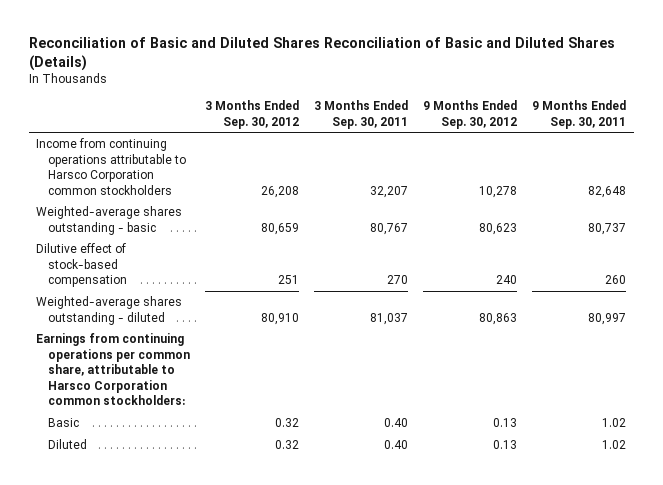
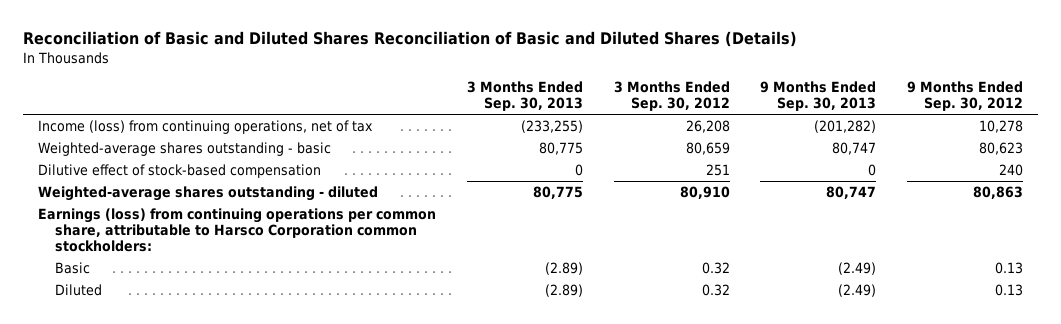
- | 3 Months Ended Sep. 30, 2012 | 3 Months Ended Sep. 30, 2011 | 9 Months Ended Sep. 30, 2012 | 9 Months Ended Sep. 30, 2011
+ | 3 Months Ended Sep. 30, 2013 | 3 Months Ended Sep. 30, 2012 | 9 Months Ended Sep. 30, 2013 | 9 Months Ended Sep. 30, 2012
- Income from continuing operations attributable to Harsco Corporation common stockholders | 26,208 | 32,207 | 10,278 | 82,648
+ Income (loss) from continuing operations, net of tax | (233,255) | 26,208 | (201,282) | 10,278
- Earnings from continuing operations per common share, attributable to Harsco Corporation common stockholders:
+ Earnings (loss) from continuing operations per common share, attributable to Harsco Corporation common stockholders:

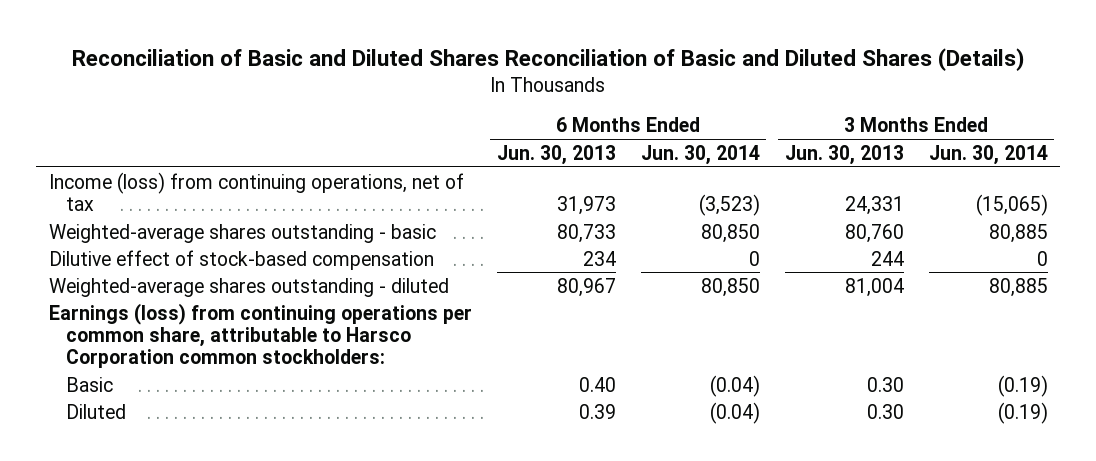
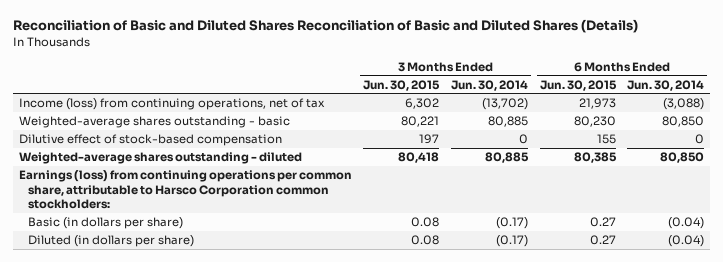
- | 6 Months Ended Jun. 30, 2013 | 6 Months Ended Jun. 30, 2014 | 3 Months Ended Jun. 30, 2013 | 3 Months Ended Jun. 30, 2014
+ | 3 Months Ended Jun. 30, 2015 | 3 Months Ended Jun. 30, 2014 | 6 Months Ended Jun. 30, 2015 | 6 Months Ended Jun. 30, 2014
- Income (loss) from continuing operations, net of tax | 31,973 | (3,523) | 24,331 | (15,065)
+ Income (loss) from continuing operations, net of tax | 6,302 | (13,702) | 21,973 | (3,088)
- Basic | 0.40 | (0.04) | 0.30 | (0.19)
- Diluted | 0.39 | (0.04) | 0.30 | (0.19)
+ Basic (in dollars per share) | 0.08 | (0.17) | 0.27 | (0.04)
+ Diluted (in dollars per share) | 0.08 | (0.17) | 0.27 | (0.04)

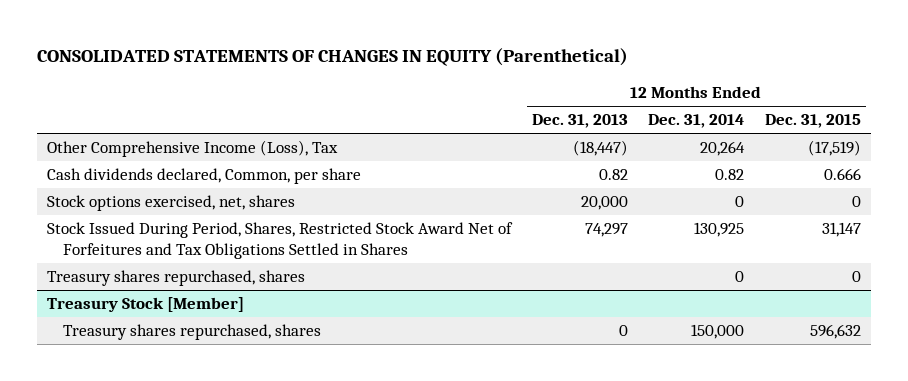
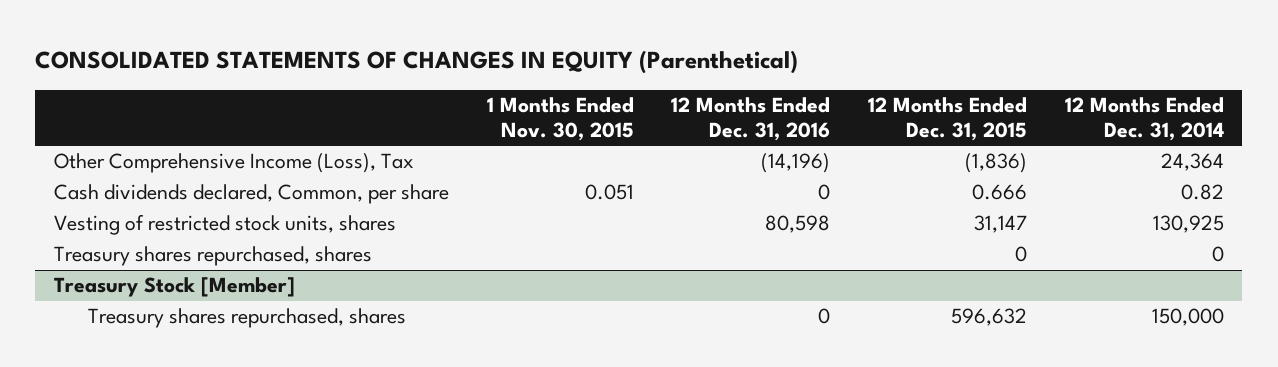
- | 12 Months Ended Dec. 31, 2013 | 12 Months Ended Dec. 31, 2014 | 12 Months Ended Dec. 31, 2015
+ | 1 Months Ended Nov. 30, 2015 | 12 Months Ended Dec. 31, 2016 | 12 Months Ended Dec. 31, 2015 | 12 Months Ended Dec. 31, 2014
- Other Comprehensive Income (Loss), Tax | (18,447) | 20,264 | (17,519)
+ Other Comprehensive Income (Loss), Tax | | (14,196) | (1,836) | 24,364
- Stock options exercised, net, shares | 20,000 | 0 | 0
- Stock Issued During Period, Shares, Restricted Stock Award Net of Forfeitures and Tax Obligations Settled in Shares | 74,297 | 130,925 | 31,147
+ Vesting of restricted stock units, shares | | 80,598 | 31,147 | 130,925

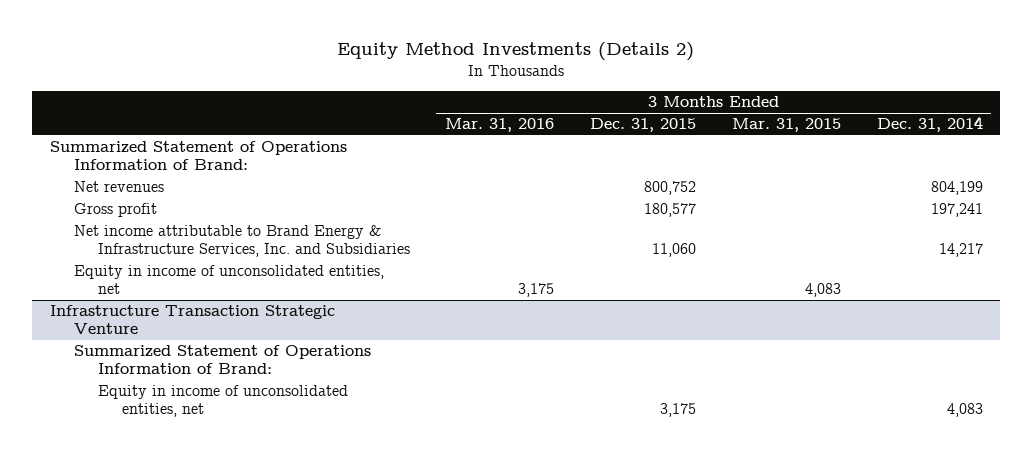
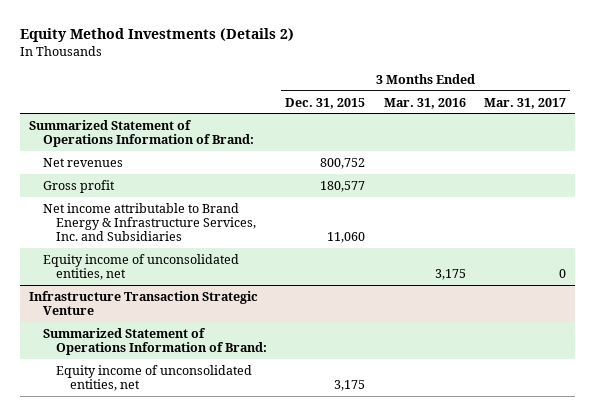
- | 3 Months Ended Mar. 31, 2016 | 3 Months Ended Dec. 31, 2015 | 3 Months Ended Mar. 31, 2015 | 3 Months Ended Dec. 31, 2014
+ | 3 Months Ended Dec. 31, 2015 | 3 Months Ended Mar. 31, 2016 | 3 Months Ended Mar. 31, 2017
- Equity in income of unconsolidated entities, net | 3,175 | | 4,083 |
+ Equity income of unconsolidated entities, net | | 3,175 | 0
@ Infrastructure Transaction Strategic Venture
- Equity in income of unconsolidated entities, net | | 3,175 | | 4,083
+ Equity income of unconsolidated entities, net | 3,175 | |

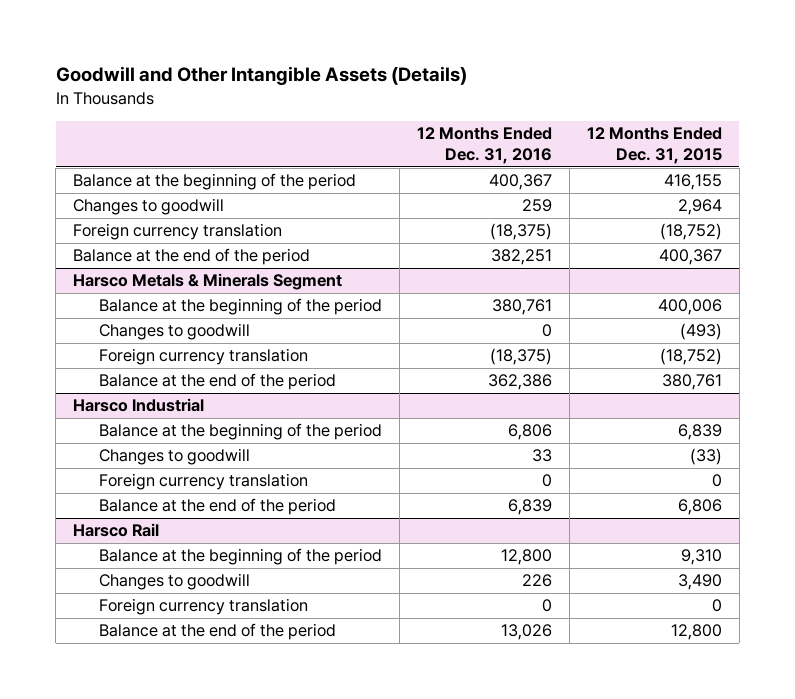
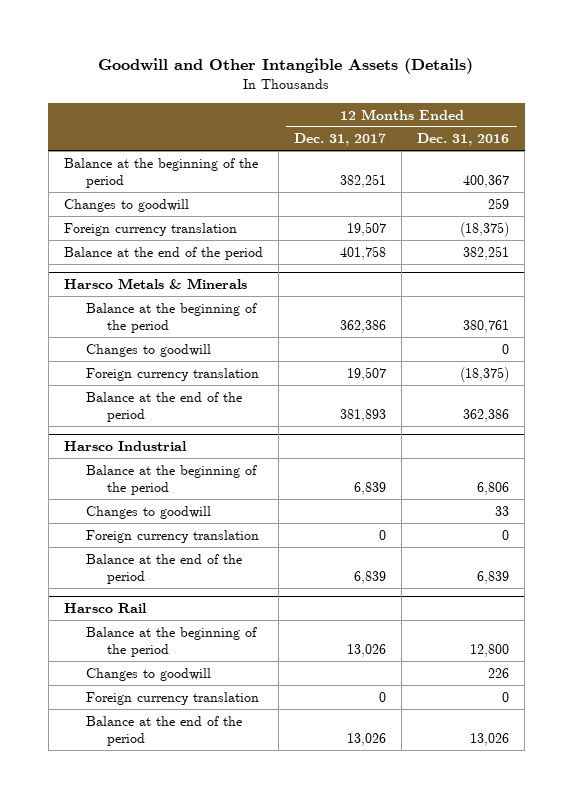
- | 12 Months Ended Dec. 31, 2016 | 12 Months Ended Dec. 31, 2015
+ | 12 Months Ended Dec. 31, 2017 | 12 Months Ended Dec. 31, 2016
- Harsco Metals & Minerals Segment
+ Harsco Metals & Minerals

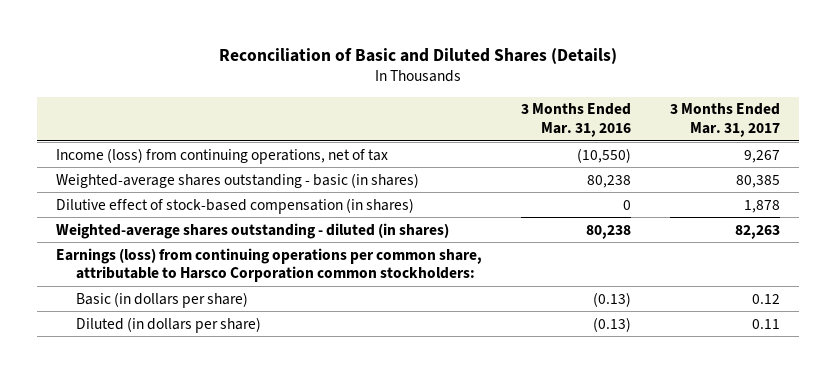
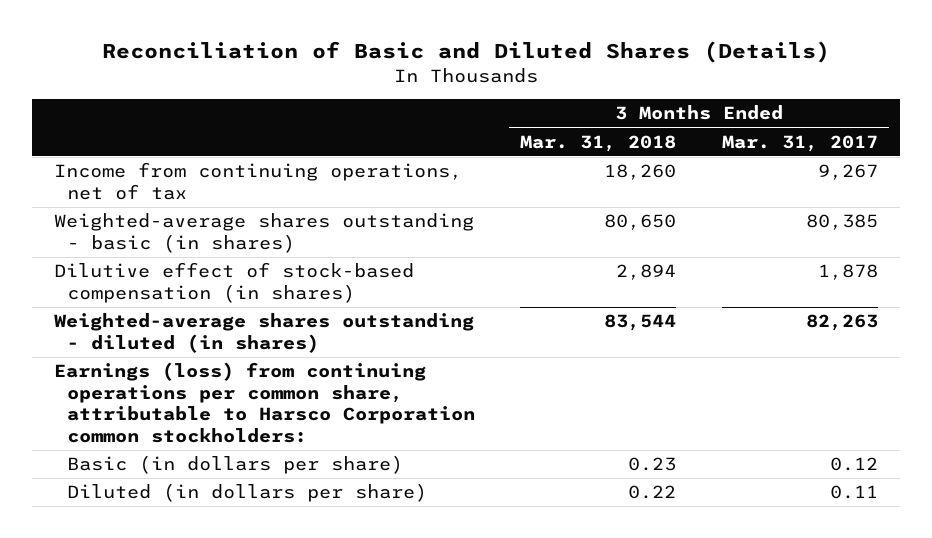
- | 3 Months Ended Mar. 31, 2016 | 3 Months Ended Mar. 31, 2017
+ | 3 Months Ended Mar. 31, 2018 | 3 Months Ended Mar. 31, 2017
- Income (loss) from continuing operations, net of tax | (10,550) | 9,267
+ Income from continuing operations, net of tax | 18,260 | 9,267

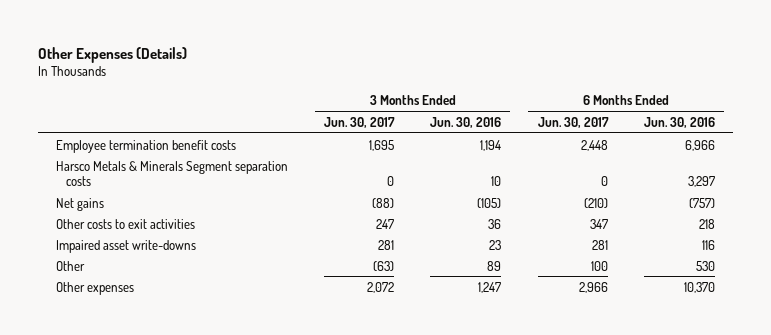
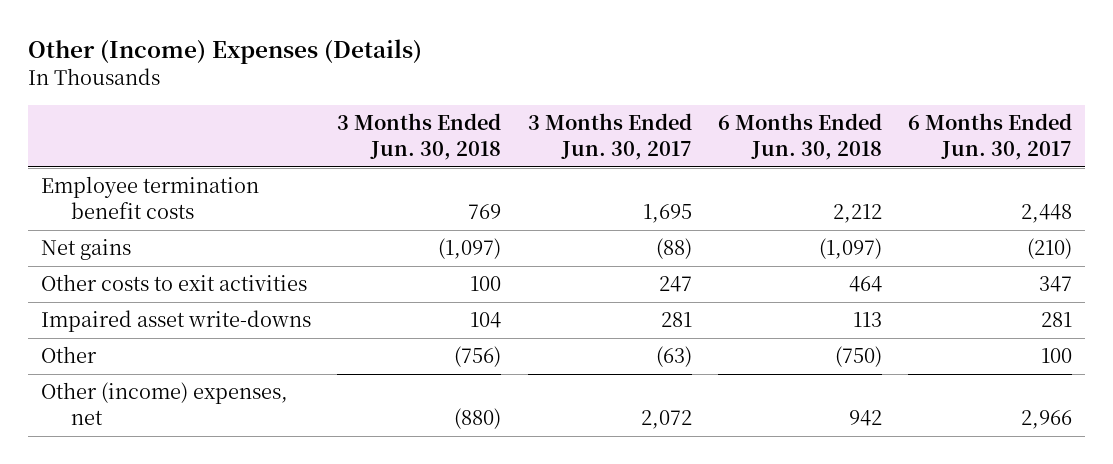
- Other Expenses (Details)
+ Other (Income) Expenses (Details)
- | 3 Months Ended Jun. 30, 2017 | 3 Months Ended Jun. 30, 2016 | 6 Months Ended Jun. 30, 2017 | 6 Months Ended Jun. 30, 2016
+ | 3 Months Ended Jun. 30, 2018 | 3 Months Ended Jun. 30, 2017 | 6 Months Ended Jun. 30, 2018 | 6 Months Ended Jun. 30, 2017
- Harsco Metals & Minerals Segment separation costs | 0 | 10 | 0 | 3,297
- Other expenses | 2,072 | 1,247 | 2,966 | 10,370
+ Other (income) expenses, net | (880) | 2,072 | 942 | 2,966

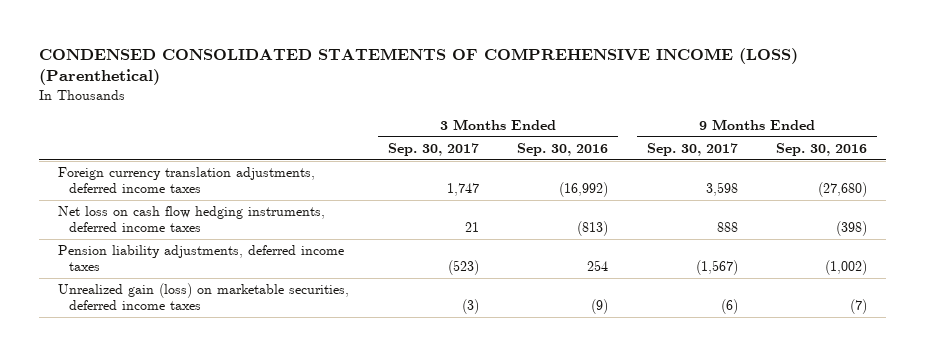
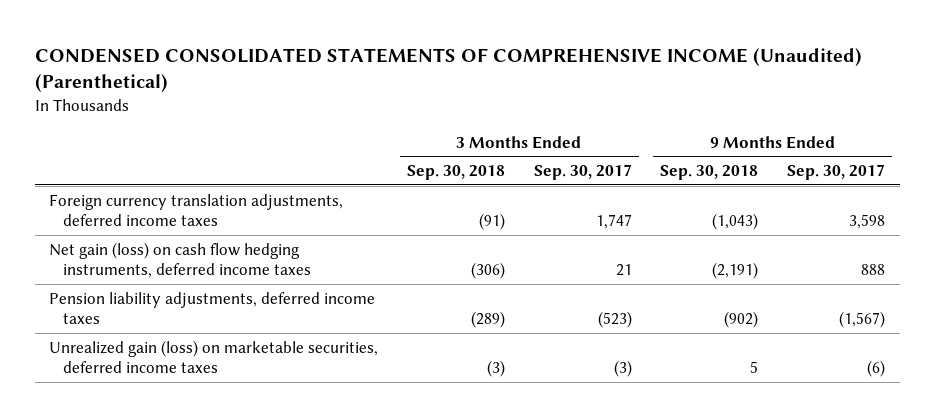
- CONDENSED CONSOLIDATED STATEMENTS OF COMPREHENSIVE INCOME (LOSS) (Parenthetical)
+ CONDENSED CONSOLIDATED STATEMENTS OF COMPREHENSIVE INCOME (Unaudited) (Parenthetical)
- | 3 Months Ended Sep. 30, 2017 | 3 Months Ended Sep. 30, 2016 | 9 Months Ended Sep. 30, 2017 | 9 Months Ended Sep. 30, 2016
+ | 3 Months Ended Sep. 30, 2018 | 3 Months Ended Sep. 30, 2017 | 9 Months Ended Sep. 30, 2018 | 9 Months Ended Sep. 30, 2017
- Net loss on cash flow hedging instruments, deferred income taxes | 21 | (813) | 888 | (398)
+ Net gain (loss) on cash flow hedging instruments, deferred income taxes | (306) | 21 | (2,191) | 888

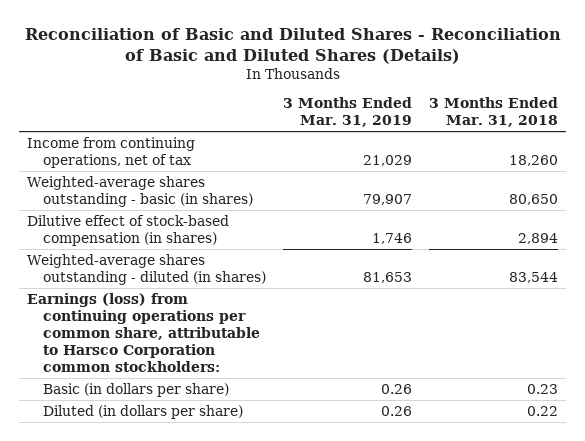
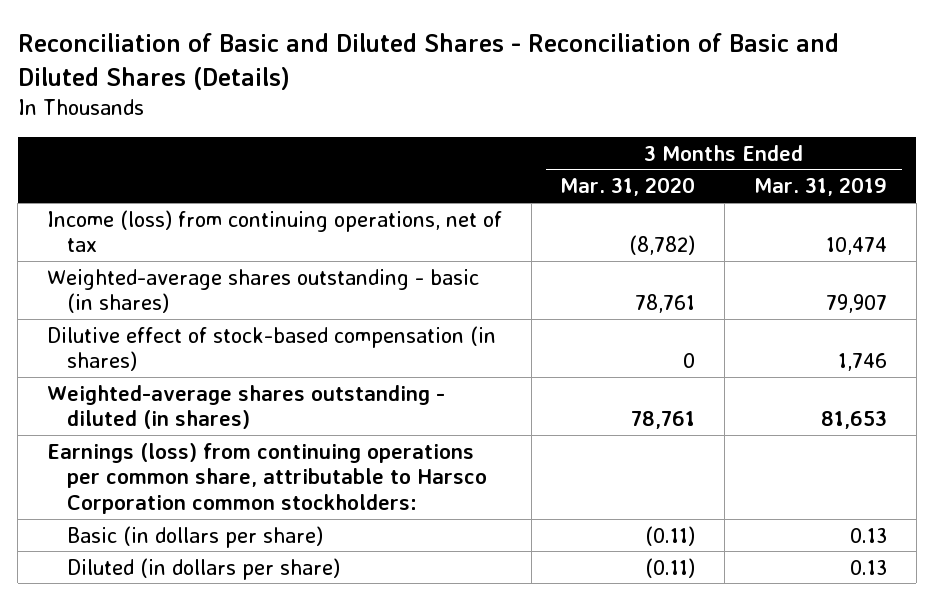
- | 3 Months Ended Mar. 31, 2019 | 3 Months Ended Mar. 31, 2018
+ | 3 Months Ended Mar. 31, 2020 | 3 Months Ended Mar. 31, 2019
- Income from continuing operations, net of tax | 21,029 | 18,260
+ Income (loss) from continuing operations, net of tax | (8,782) | 10,474
- Basic (in dollars per share) | 0.26 | 0.23
- Diluted (in dollars per share) | 0.26 | 0.22
+ Basic (in dollars per share) | (0.11) | 0.13
+ Diluted (in dollars per share) | (0.11) | 0.13

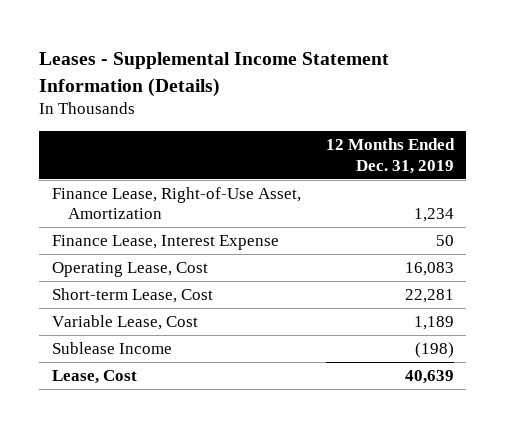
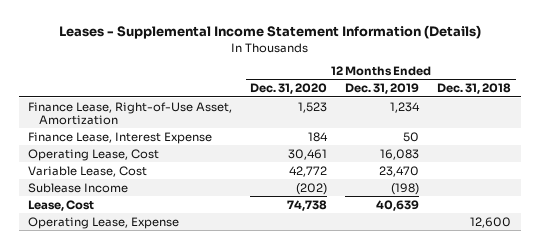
- | 12 Months Ended Dec. 31, 2019
+ | 12 Months Ended Dec. 31, 2020 | 12 Months Ended Dec. 31, 2019 | 12 Months Ended Dec. 31, 2018
- Short-term Lease, Cost | 22,281
- Variable Lease, Cost | 1,189
+ Variable Lease, Cost | 42,772 | 23,470 |
+ Operating Lease, Expense | | | 12,600

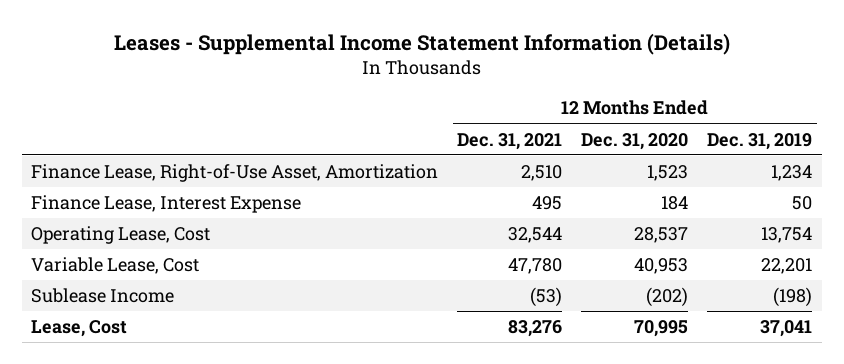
- | 12 Months Ended Dec. 31, 2020 | 12 Months Ended Dec. 31, 2019 | 12 Months Ended Dec. 31, 2018
+ | 12 Months Ended Dec. 31, 2021 | 12 Months Ended Dec. 31, 2020 | 12 Months Ended Dec. 31, 2019
- Operating Lease, Cost | 30,461 | 16,083 |
- Variable Lease, Cost | 42,772 | 23,470 |
+ Operating Lease, Cost | 32,544 | 28,537 | 13,754
+ Variable Lease, Cost | 47,780 | 40,953 | 22,201
- Lease, Cost | 74,738 | 40,639 |
- Operating Lease, Expense | | | 12,600
+ Lease, Cost | 83,276 | 70,995 | 37,041

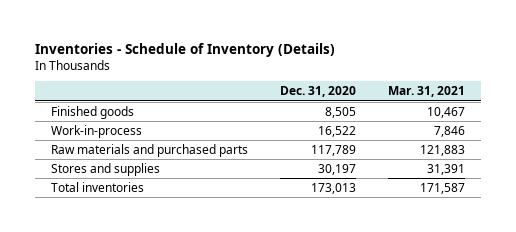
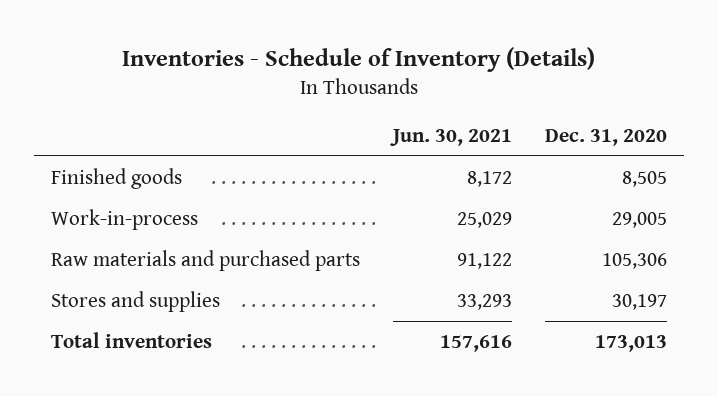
- | Dec. 31, 2020 | Mar. 31, 2021
+ | Jun. 30, 2021 | Dec. 31, 2020
- Work-in-process | 16,522 | 7,846
- Raw materials and purchased parts | 117,789 | 121,883
+ Work-in-process | 25,029 | 29,005
+ Raw materials and purchased parts | 91,122 | 105,306

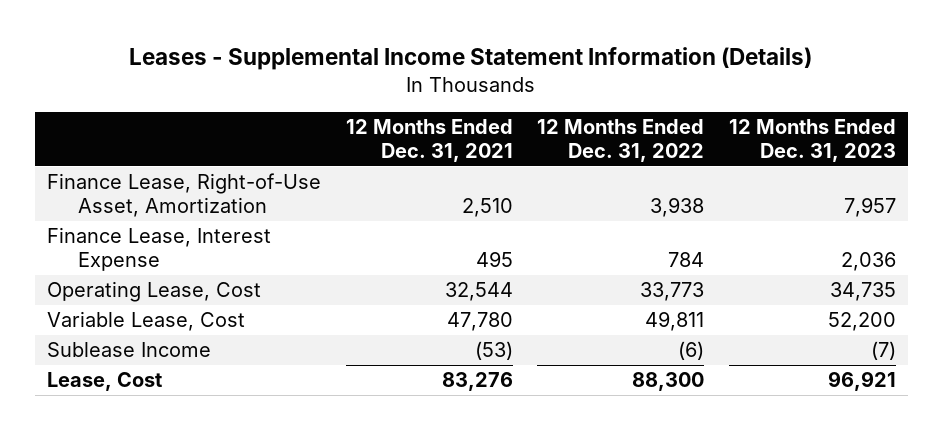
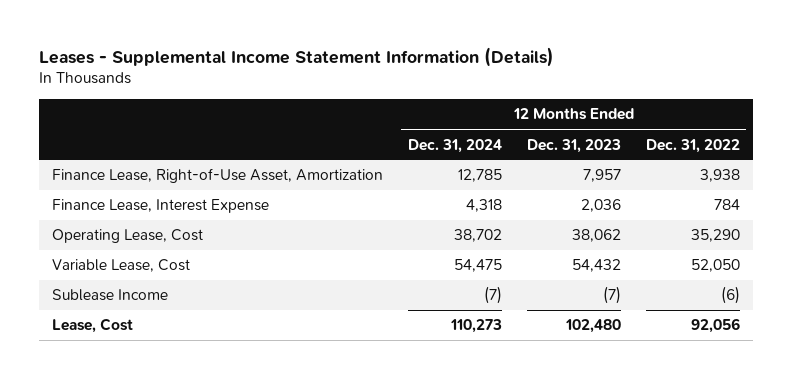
- | 12 Months Ended Dec. 31, 2021 | 12 Months Ended Dec. 31, 2022 | 12 Months Ended Dec. 31, 2023
+ | 12 Months Ended Dec. 31, 2024 | 12 Months Ended Dec. 31, 2023 | 12 Months Ended Dec. 31, 2022
- Operating Lease, Cost | 32,544 | 33,773 | 34,735
- Variable Lease, Cost | 47,780 | 49,811 | 52,200
+ Operating Lease, Cost | 38,702 | 38,062 | 35,290
+ Variable Lease, Cost | 54,475 | 54,432 | 52,050
- Lease, Cost | 83,276 | 88,300 | 96,921
+ Lease, Cost | 110,273 | 102,480 | 92,056

